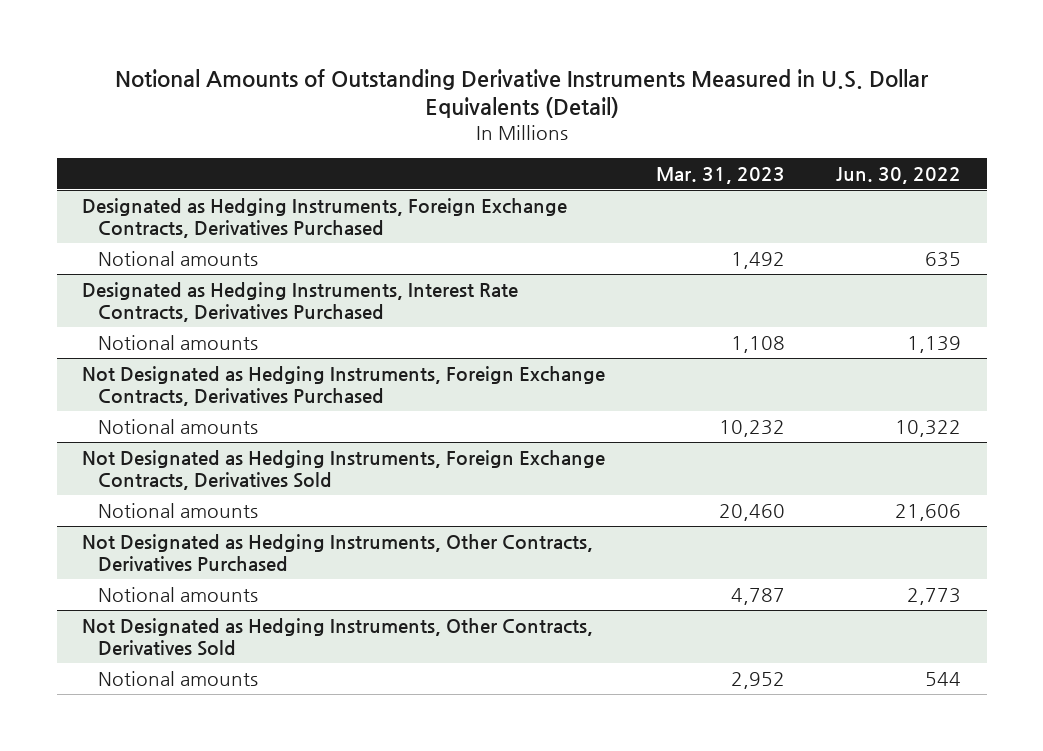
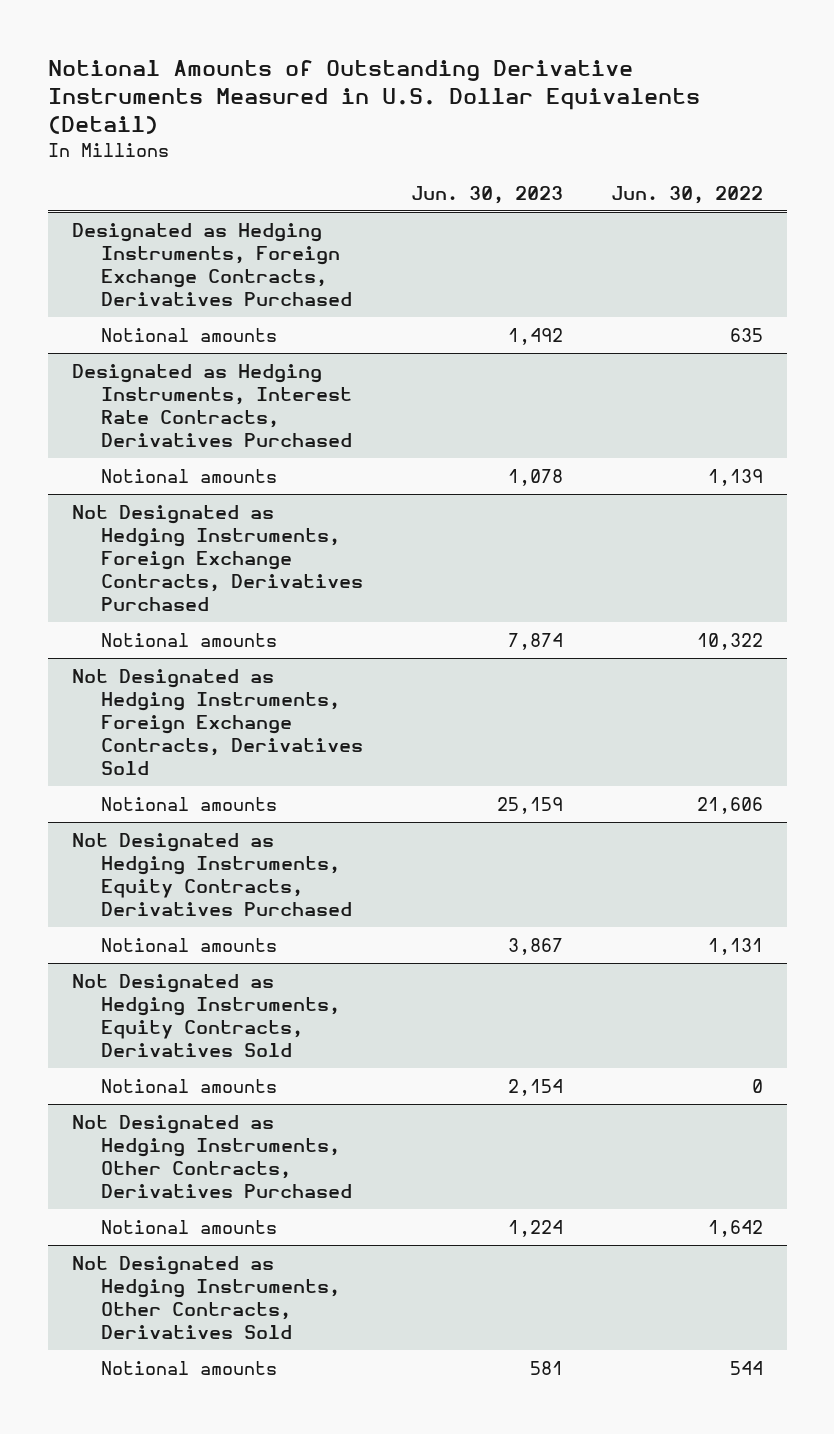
- | Mar. 31, 2023 | Jun. 30, 2022
+ | Jun. 30, 2023 | Jun. 30, 2022
+ Not Designated as Hedging Instruments, Equity Contracts, Derivatives Purchased
+ Notional amounts | 3,867 | 1,131
+ Not Designated as Hedging Instruments, Equity Contracts, Derivatives Sold
+ Notional amounts | 2,154 | 0
@ Not Designated as Hedging Instruments, Other Contracts, Derivatives Purchased
- Notional amounts | 4,787 | 2,773
+ Notional amounts | 1,224 | 1,642

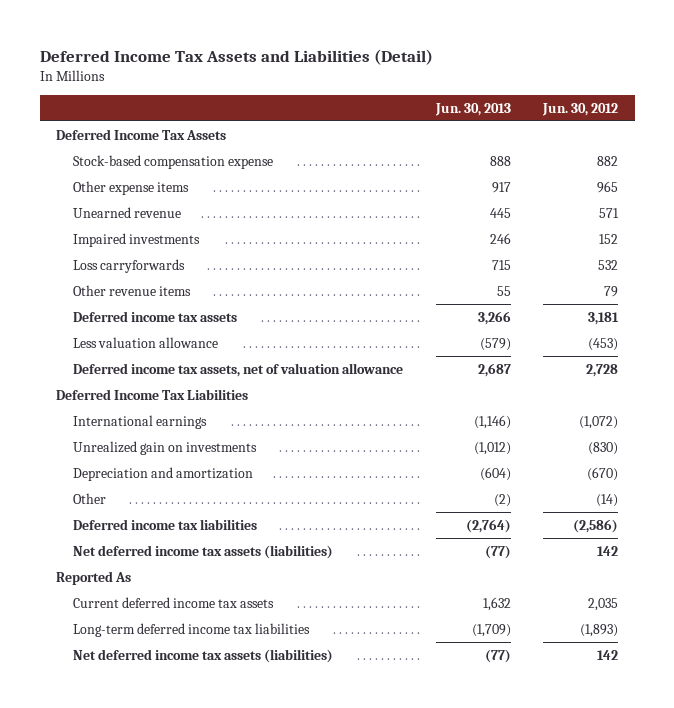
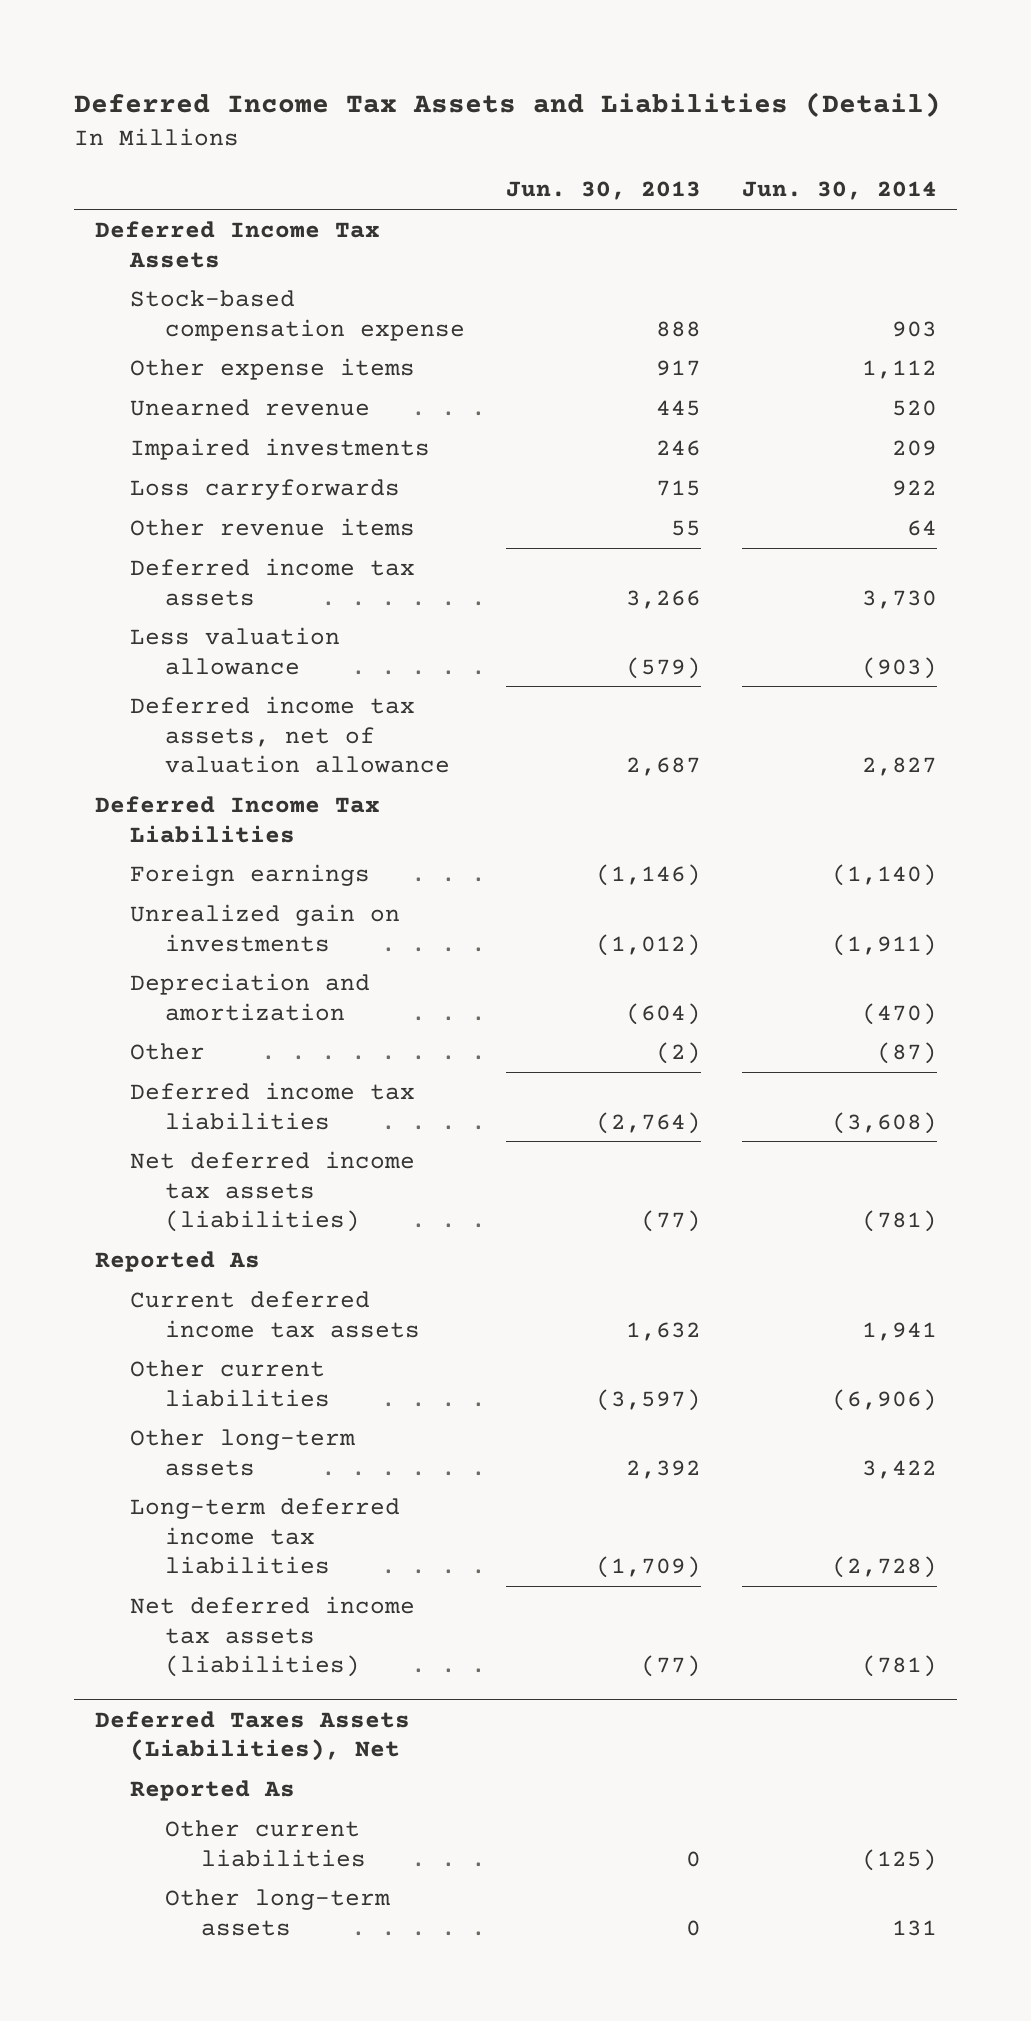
- | Jun. 30, 2013 | Jun. 30, 2012
+ | Jun. 30, 2013 | Jun. 30, 2014
- International earnings | (1,146) | (1,072)
+ Foreign earnings | (1,146) | (1,140)
+ Other current liabilities | (3,597) | (6,906)
+ Other long-term assets | 2,392 | 3,422
+ Deferred Taxes Assets (Liabilities), Net
+ Reported As
+ Other current liabilities | 0 | (125)
+ Other long-term assets | 0 | 131

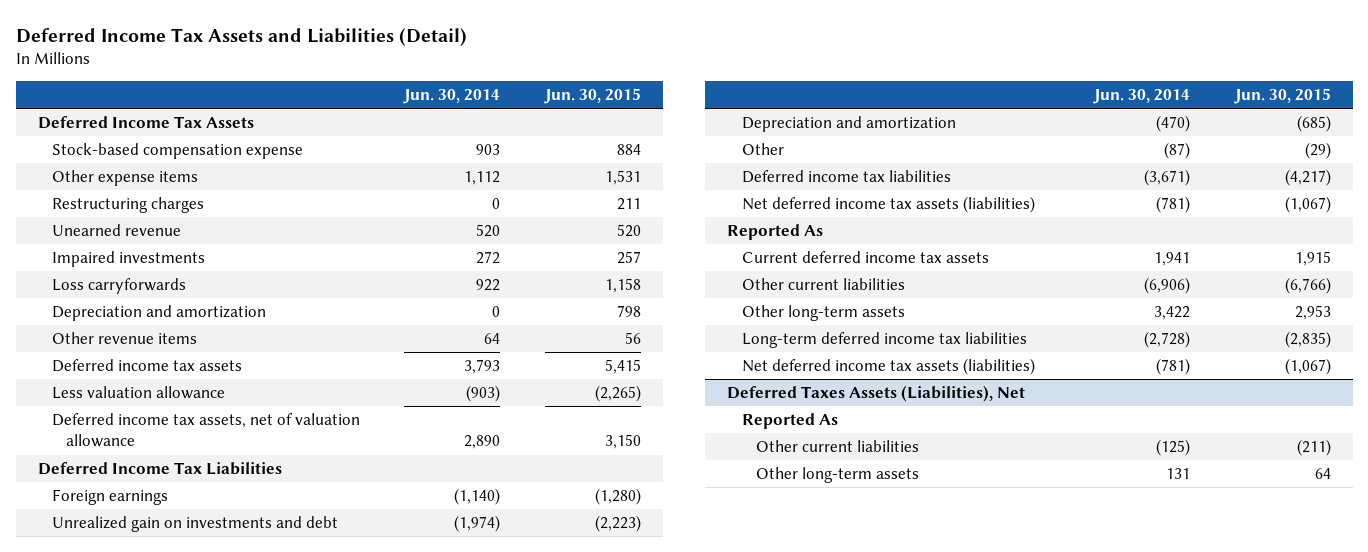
- | Jun. 30, 2013 | Jun. 30, 2014
+ | Jun. 30, 2014 | Jun. 30, 2015
+ Restructuring charges | 0 | 211
- Impaired investments | 246 | 209
+ Impaired investments | 272 | 257
+ Depreciation and amortization | 0 | 798
- Deferred income tax assets | 3,266 | 3,730
+ Deferred income tax assets | 3,793 | 5,415
- Deferred income tax assets, net of valuation allowance | 2,687 | 2,827
+ Deferred income tax assets, net of valuation allowance | 2,890 | 3,150
- Unrealized gain on investments | (1,012) | (1,911)
+ Unrealized gain on investments and debt | (1,974) | (2,223)
- Deferred income tax liabilities | (2,764) | (3,608)
+ Deferred income tax liabilities | (3,671) | (4,217)

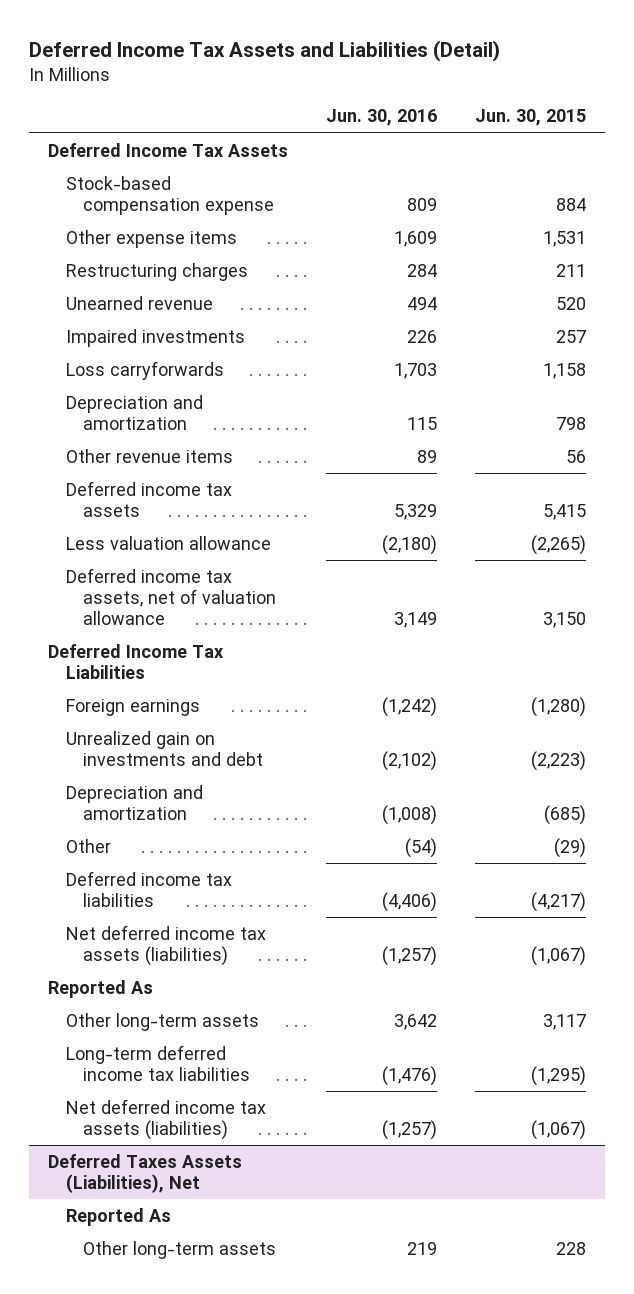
- | Jun. 30, 2014 | Jun. 30, 2015
+ | Jun. 30, 2016 | Jun. 30, 2015
- Current deferred income tax assets | 1,941 | 1,915
- Other current liabilities | (6,906) | (6,766)
- Other long-term assets | 3,422 | 2,953
- Long-term deferred income tax liabilities | (2,728) | (2,835)
+ Other long-term assets | 3,642 | 3,117
+ Long-term deferred income tax liabilities | (1,476) | (1,295)
@ Deferred Taxes Assets (Liabilities), Net
- Other current liabilities | (125) | (211)
- Other long-term assets | 131 | 64
+ Other long-term assets | 219 | 228

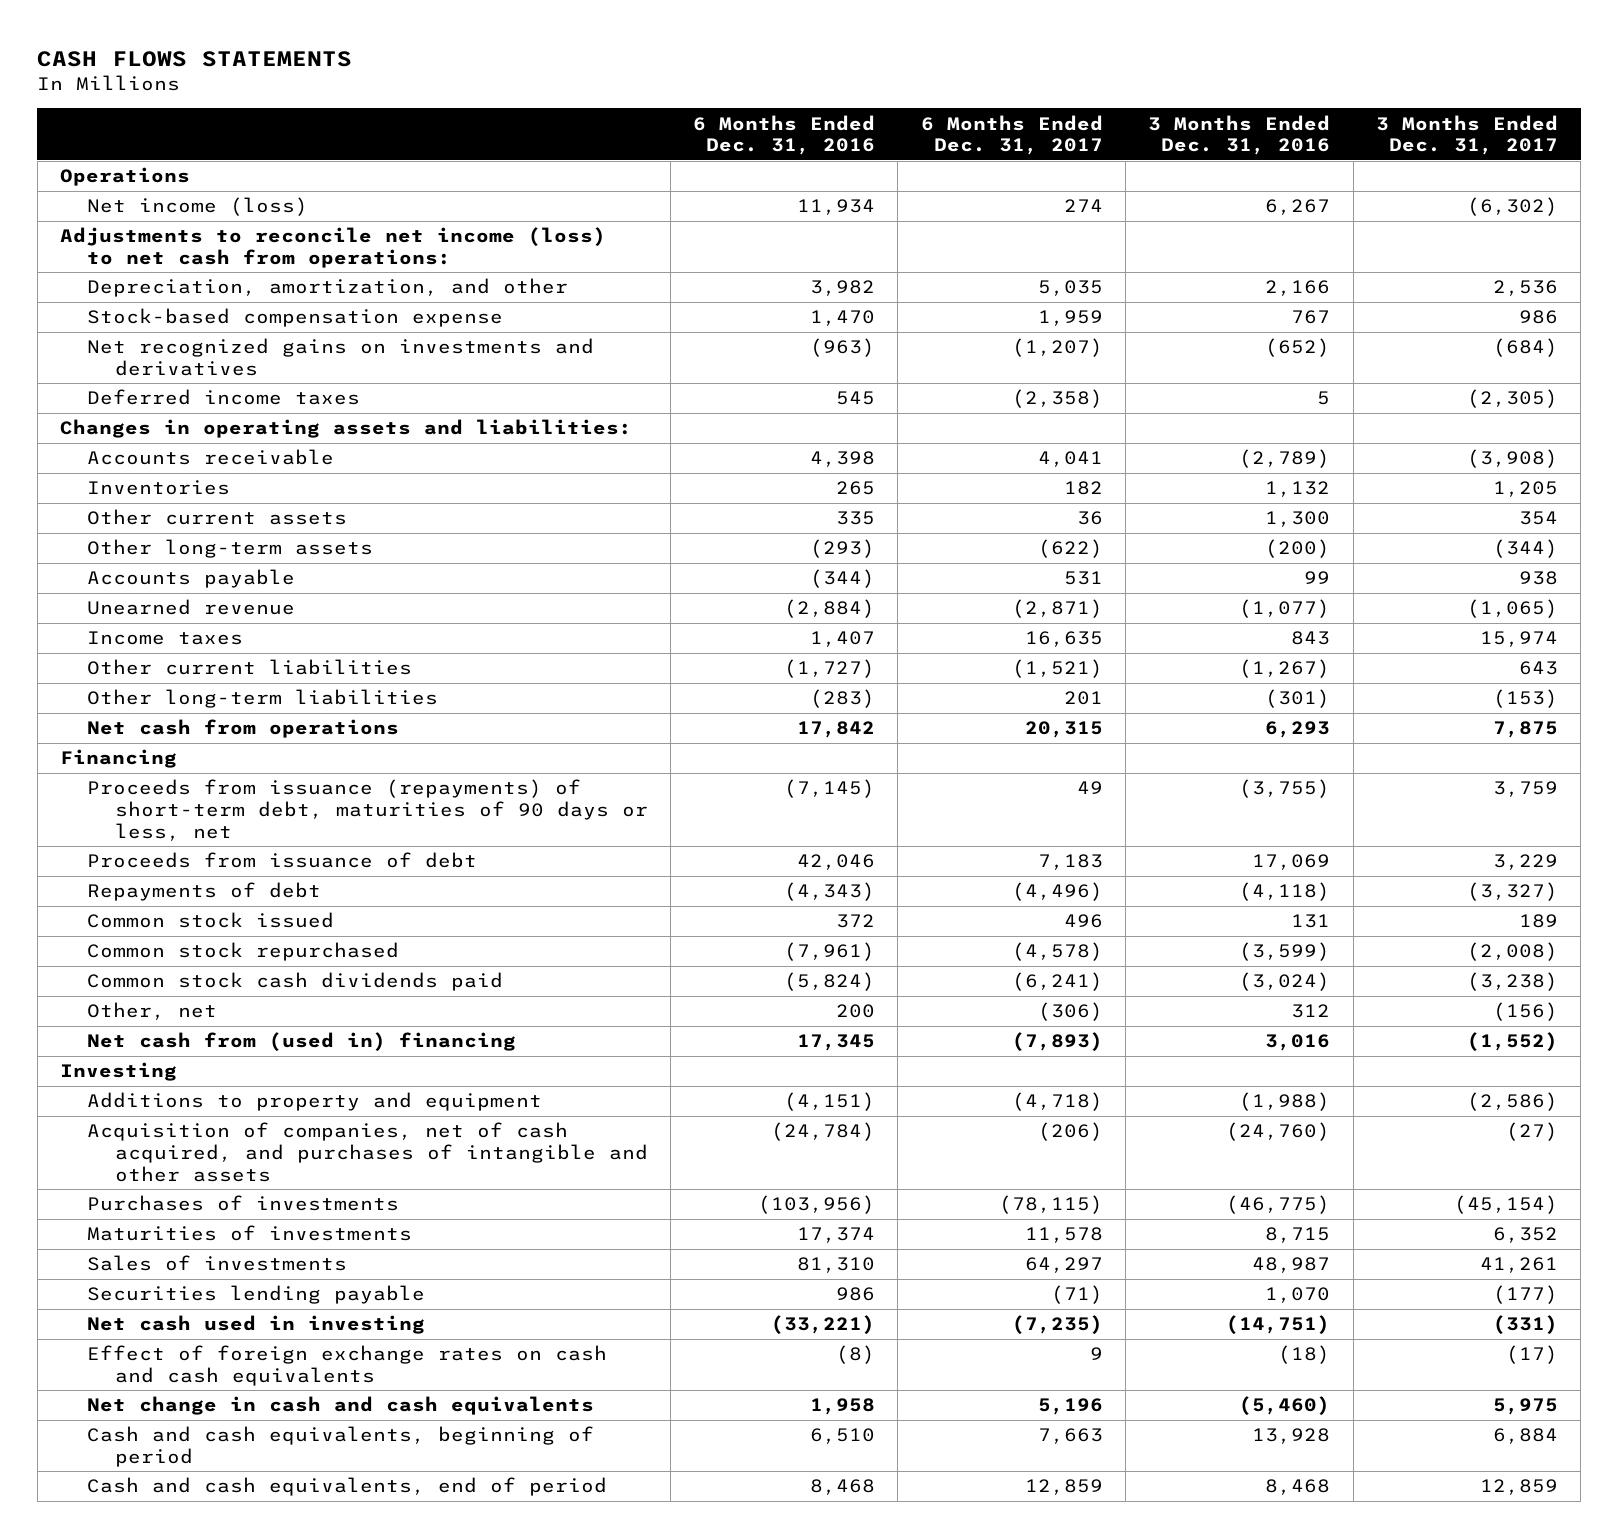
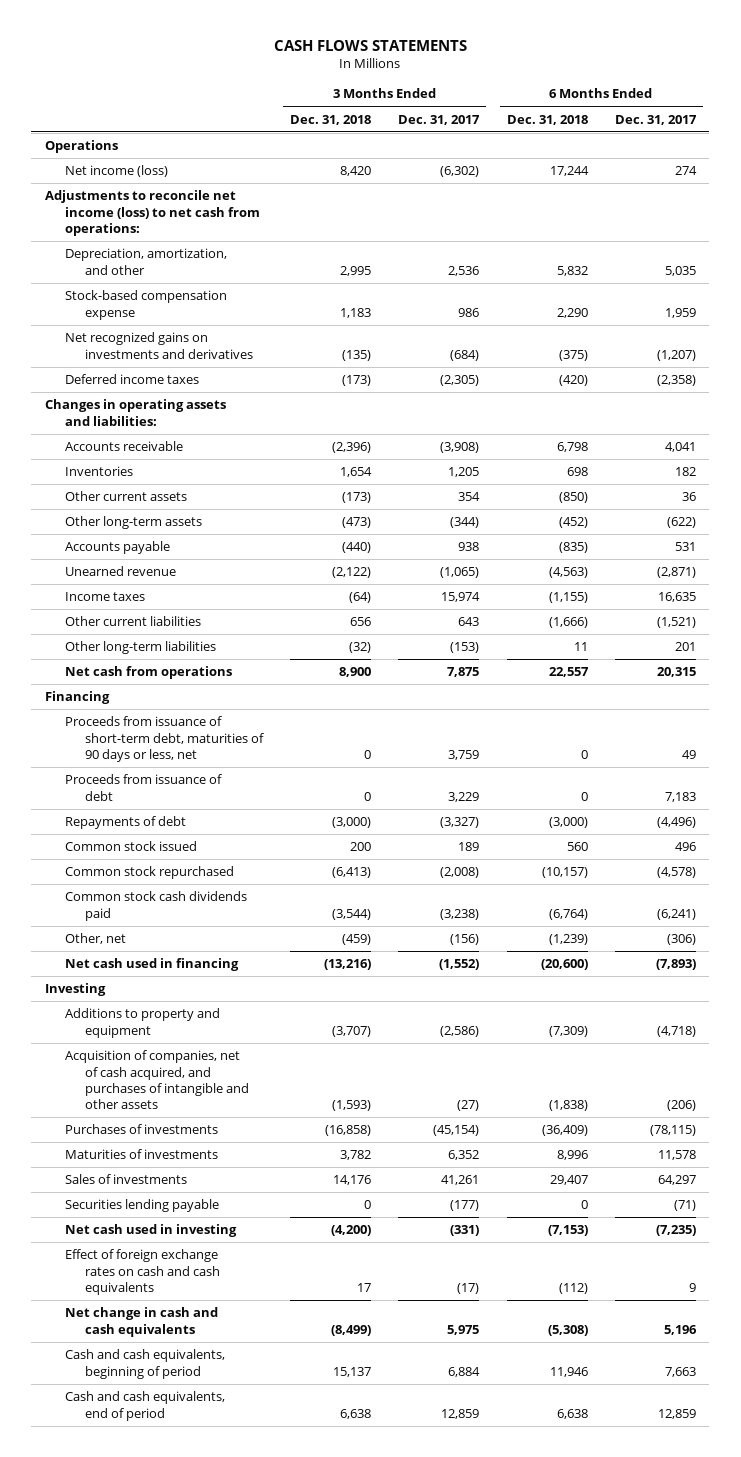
- | 6 Months Ended Dec. 31, 2016 | 6 Months Ended Dec. 31, 2017 | 3 Months Ended Dec. 31, 2016 | 3 Months Ended Dec. 31, 2017
+ | 3 Months Ended Dec. 31, 2018 | 3 Months Ended Dec. 31, 2017 | 6 Months Ended Dec. 31, 2018 | 6 Months Ended Dec. 31, 2017
- Proceeds from issuance (repayments) of short-term debt, maturities of 90 days or less, net | (7,145) | 49 | (3,755) | 3,759
+ Proceeds from issuance of short-term debt, maturities of 90 days or less, net | 0 | 3,759 | 0 | 49
- Net cash from (used in) financing | 17,345 | (7,893) | 3,016 | (1,552)
+ Net cash used in financing | (13,216) | (1,552) | (20,600) | (7,893)

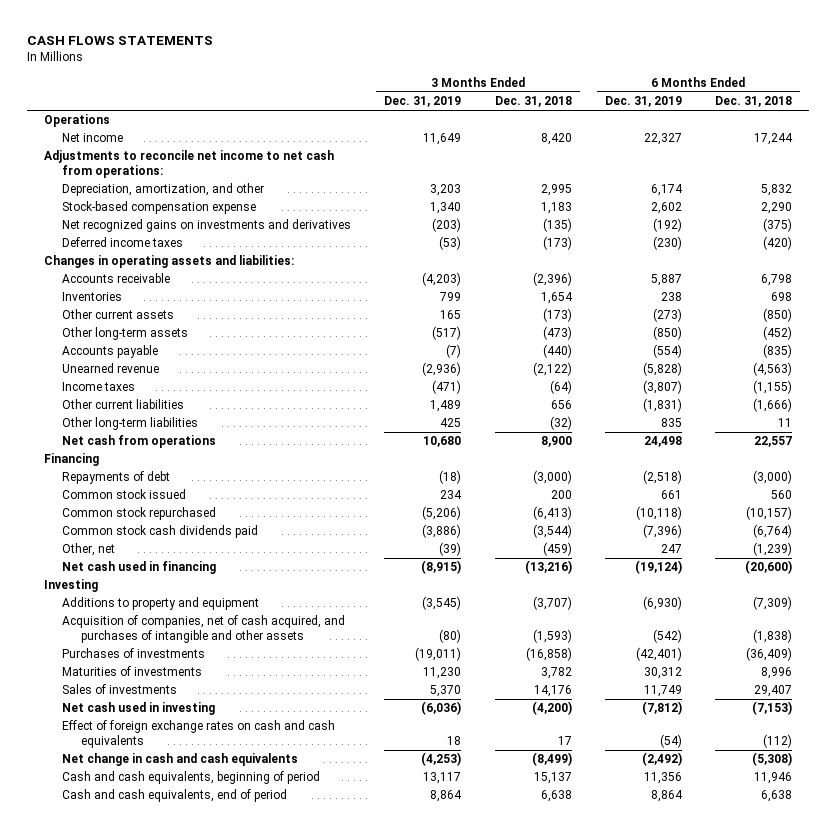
- | 3 Months Ended Dec. 31, 2018 | 3 Months Ended Dec. 31, 2017 | 6 Months Ended Dec. 31, 2018 | 6 Months Ended Dec. 31, 2017
+ | 3 Months Ended Dec. 31, 2019 | 3 Months Ended Dec. 31, 2018 | 6 Months Ended Dec. 31, 2019 | 6 Months Ended Dec. 31, 2018
- Net income (loss) | 8,420 | (6,302) | 17,244 | 274
- Adjustments to reconcile net income (loss) to net cash from operations:
+ Net income | 11,649 | 8,420 | 22,327 | 17,244
+ Adjustments to reconcile net income to net cash from operations:
- Proceeds from issuance of short-term debt, maturities of 90 days or less, net | 0 | 3,759 | 0 | 49
- Proceeds from issuance of debt | 0 | 3,229 | 0 | 7,183
- Securities lending payable | 0 | (177) | 0 | (71)

